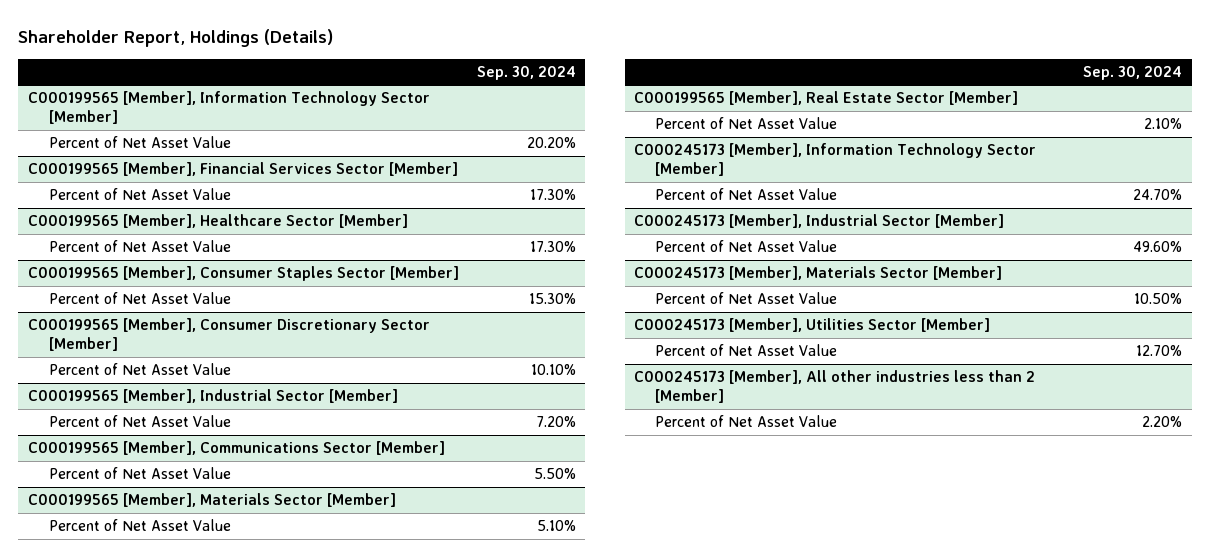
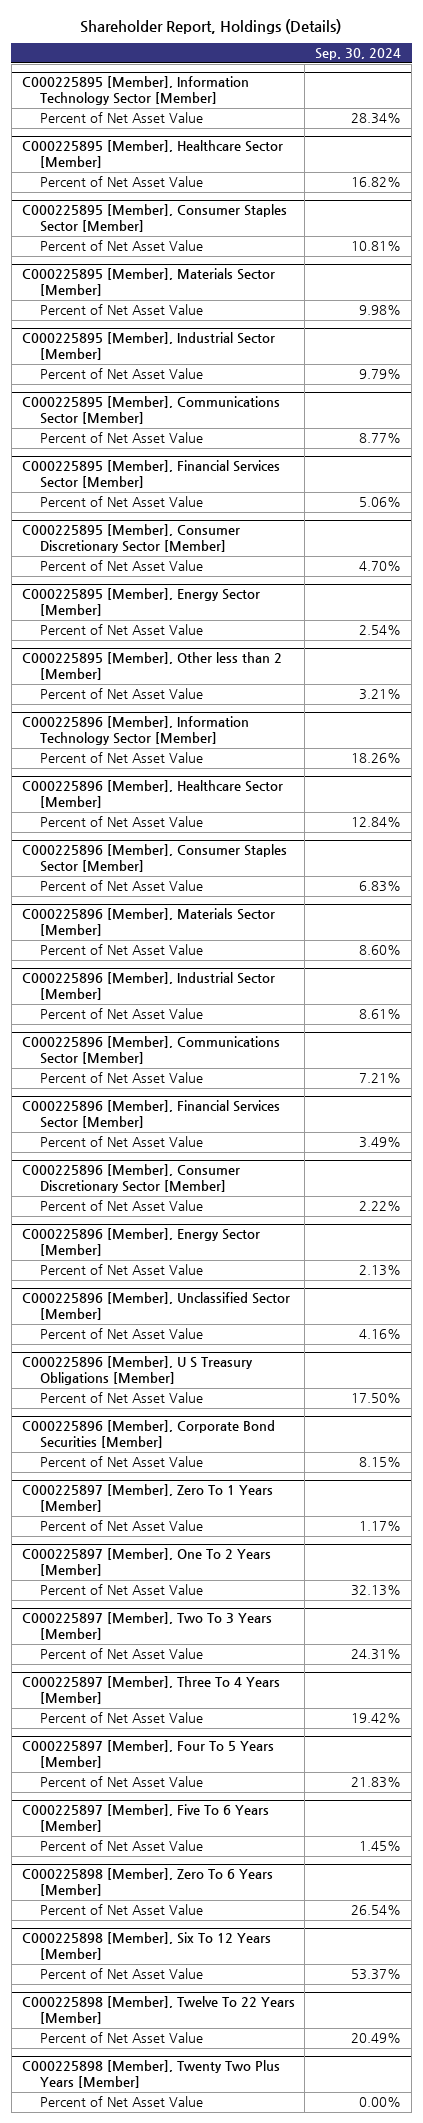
- C000199565 [Member], Information Technology Sector [Member]
- Percent of Net Asset Value | 20.20%
- C000199565 [Member], Financial Services Sector [Member]
- Percent of Net Asset Value | 17.30%
- C000199565 [Member], Healthcare Sector [Member]
- Percent of Net Asset Value | 17.30%
- C000199565 [Member], Consumer Staples Sector [Member]
- Percent of Net Asset Value | 15.30%
- C000199565 [Member], Consumer Discretionary Sector [Member]
- Percent of Net Asset Value | 10.10%
- C000199565 [Member], Industrial Sector [Member]
- Percent of Net Asset Value | 7.20%
- C000199565 [Member], Communications Sector [Member]
- Percent of Net Asset Value | 5.50%
- C000199565 [Member], Materials Sector [Member]
- Percent of Net Asset Value | 5.10%
- C000199565 [Member], Real Estate Sector [Member]
- Percent of Net Asset Value | 2.10%
- C000245173 [Member], Information Technology Sector [Member]
- Percent of Net Asset Value | 24.70%
- C000245173 [Member], Industrial Sector [Member]
- Percent of Net Asset Value | 49.60%
- C000245173 [Member], Materials Sector [Member]
- Percent of Net Asset Value | 10.50%
- C000245173 [Member], Utilities Sector [Member]
- Percent of Net Asset Value | 12.70%
- C000245173 [Member], All other industries less than 2 [Member]
- Percent of Net Asset Value | 2.20%
+ C000225895 [Member], Information Technology Sector [Member]
+ Percent of Net Asset Value | 28.34%
+ C000225895 [Member], Healthcare Sector [Member]
+ Percent of Net Asset Value | 16.82%
+ C000225895 [Member], Consumer Staples Sector [Member]
+ Percent of Net Asset Value | 10.81%
+ C000225895 [Member], Materials Sector [Member]
+ Percent of Net Asset Value | 9.98%
+ C000225895 [Member], Industrial Sector [Member]
+ Percent of Net Asset Value | 9.79%
+ C000225895 [Member], Communications Sector [Member]
+ Percent of Net Asset Value | 8.77%
+ C000225895 [Member], Financial Services Sector [Member]
+ Percent of Net Asset Value | 5.06%
+ C000225895 [Member], Consumer Discretionary Sector [Member]
+ Percent of Net Asset Value | 4.70%
+ C000225895 [Member], Energy Sector [Member]
+ Percent of Net Asset Value | 2.54%
+ C000225895 [Member], Other less than 2 [Member]
+ Percent of Net Asset Value | 3.21%
+ C000225896 [Member], Information Technology Sector [Member]
+ Percent of Net Asset Value | 18.26%
+ C000225896 [Member], Healthcare Sector [Member]
+ Percent of Net Asset Value | 12.84%
+ C000225896 [Member], Consumer Staples Sector [Member]
+ Percent of Net Asset Value | 6.83%
+ C000225896 [Member], Materials Sector [Member]
+ Percent of Net Asset Value | 8.60%
+ C000225896 [Member], Industrial Sector [Member]
+ Percent of Net Asset Value | 8.61%
+ C000225896 [Member], Communications Sector [Member]
+ Percent of Net Asset Value | 7.21%
+ C000225896 [Member], Financial Services Sector [Member]
+ Percent of Net Asset Value | 3.49%
+ C000225896 [Member], Consumer Discretionary Sector [Member]
+ Percent of Net Asset Value | 2.22%
+ C000225896 [Member], Energy Sector [Member]
+ Percent of Net Asset Value | 2.13%
+ C000225896 [Member], Unclassified Sector [Member]
+ Percent of Net Asset Value | 4.16%
+ C000225896 [Member], U S Treasury Obligations [Member]
+ Percent of Net Asset Value | 17.50%
+ C000225896 [Member], Corporate Bond Securities [Member]
+ Percent of Net Asset Value | 8.15%
+ C000225897 [Member], Zero To 1 Years [Member]
+ Percent of Net Asset Value | 1.17%
+ C000225897 [Member], One To 2 Years [Member]
+ Percent of Net Asset Value | 32.13%
+ C000225897 [Member], Two To 3 Years [Member]
+ Percent of Net Asset Value | 24.31%
+ C000225897 [Member], Three To 4 Years [Member]
+ Percent of Net Asset Value | 19.42%
+ C000225897 [Member], Four To 5 Years [Member]
+ Percent of Net Asset Value | 21.83%
+ C000225897 [Member], Five To 6 Years [Member]
+ Percent of Net Asset Value | 1.45%
+ C000225898 [Member], Zero To 6 Years [Member]
+ Percent of Net Asset Value | 26.54%
+ C000225898 [Member], Six To 12 Years [Member]
+ Percent of Net Asset Value | 53.37%
+ C000225898 [Member], Twelve To 22 Years [Member]
+ Percent of Net Asset Value | 20.49%
+ C000225898 [Member], Twenty Two Plus Years [Member]
+ Percent of Net Asset Value | 0.00%

